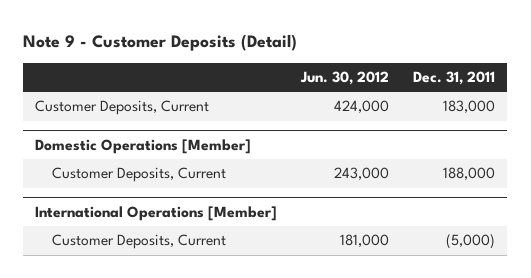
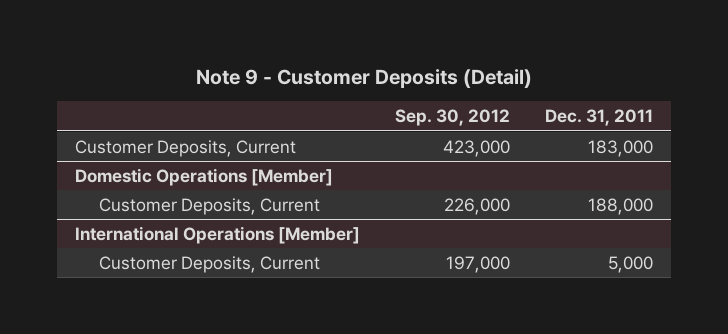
- | Jun. 30, 2012 | Dec. 31, 2011
+ | Sep. 30, 2012 | Dec. 31, 2011
@ International Operations [Member]
- Customer Deposits, Current | 181,000 | (5,000)
+ Customer Deposits, Current | 197,000 | 5,000

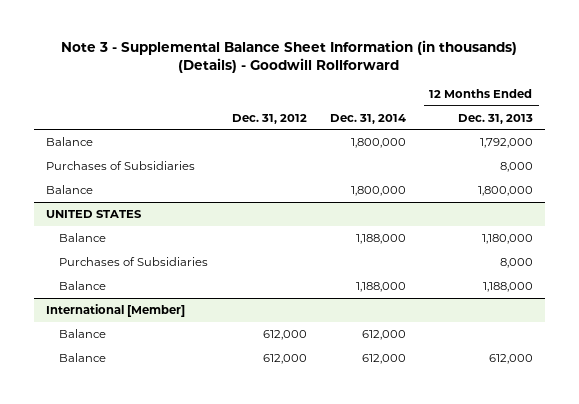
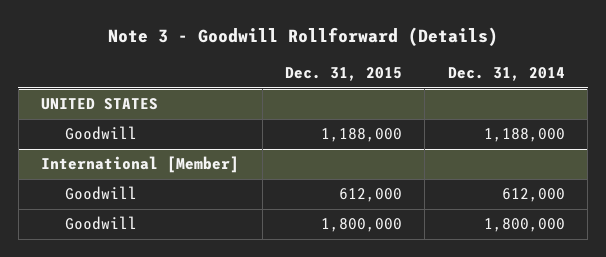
- Note 3 - Supplemental Balance Sheet Information (in thousands) (Details) - Goodwill Rollforward
+ Note 3 - Goodwill Rollforward (Details)
- | Dec. 31, 2012 | Dec. 31, 2014 | 12 Months Ended Dec. 31, 2013
+ | Dec. 31, 2015 | Dec. 31, 2014
- Balance | | 1,800,000 | 1,792,000
- Purchases of Subsidiaries | | | 8,000
- Balance | | 1,800,000 | 1,800,000
@ UNITED STATES
- Balance | | 1,188,000 | 1,180,000
- Purchases of Subsidiaries | | | 8,000
- Balance | | 1,188,000 | 1,188,000
+ Goodwill | 1,188,000 | 1,188,000
@ International [Member]
- Balance | 612,000 | 612,000 |
- Balance | 612,000 | 612,000 | 612,000
+ Goodwill | 612,000 | 612,000
+ Goodwill | 1,800,000 | 1,800,000

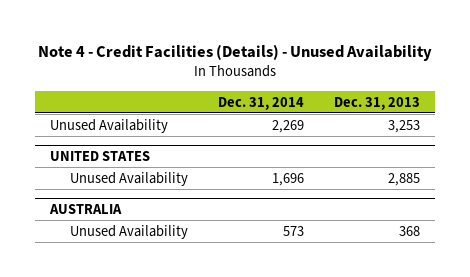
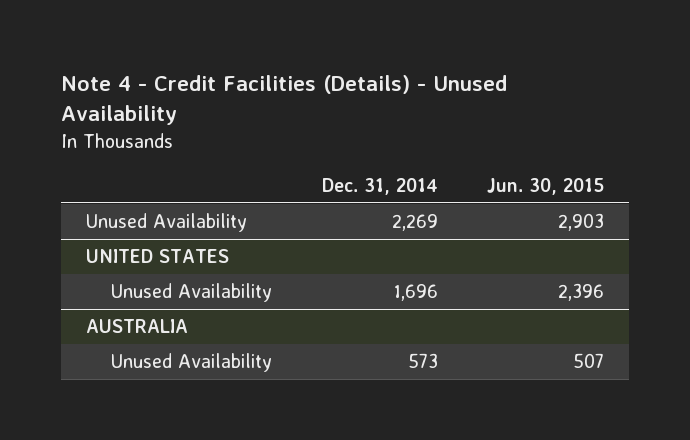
- | Dec. 31, 2014 | Dec. 31, 2013
+ | Dec. 31, 2014 | Jun. 30, 2015
- Unusеd Αvailability | 2,269 | 3,253
+ Unused Availability | 2,269 | 2,903
@ UNITED STATES
- Unusеd Αvailability | 1,696 | 2,885
+ Unused Availability | 1,696 | 2,396
@ AUSTRALIA
- Unusеd Αvailability | 573 | 368
+ Unused Availability | 573 | 507

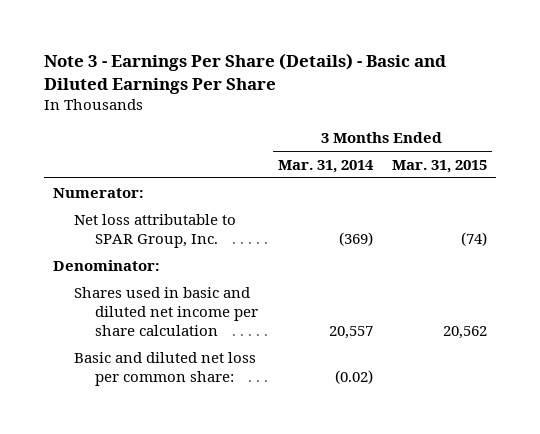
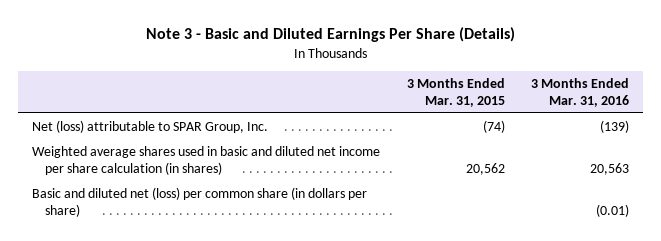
- Note 3 - Earnings Per Share (Details) - Basic and Diluted Earnings Per Share
+ Note 3 - Basic and Diluted Earnings Per Share (Details)
- | 3 Months Ended Mar. 31, 2014 | 3 Months Ended Mar. 31, 2015
+ | 3 Months Ended Mar. 31, 2015 | 3 Months Ended Mar. 31, 2016
- Numerator:
- Net loss attributable to SPAR Group, Inc. | (369) | (74)
- Denominator:
- Shares used in basic and diluted net income per share calculation | 20,557 | 20,562
- Basic and diluted net loss per common share: | (0.02) |
+ Net (loss) attributable to SPAR Group, Inc. | (74) | (139)
+ Weighted average shares used in basic and diluted net income per share calculation (in shares) | 20,562 | 20,563
+ Basic and diluted net (loss) per common share (in dollars per share) | | (0.01)

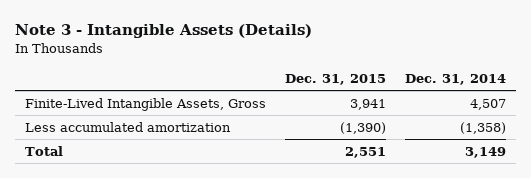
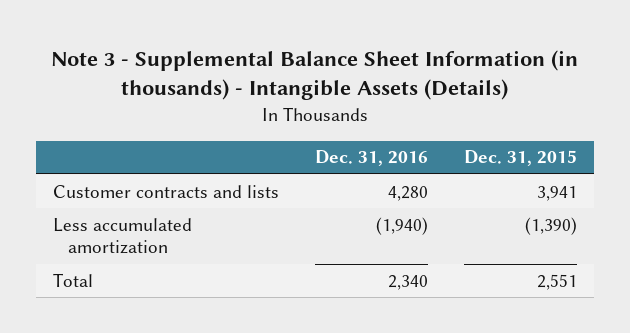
- Note 3 - Intangible Assets (Details)
+ Note 3 - Supplemental Balance Sheet Information (in thousands) - Intangible Assets (Details)
- | Dec. 31, 2015 | Dec. 31, 2014
+ | Dec. 31, 2016 | Dec. 31, 2015
- Finite-Lived Intangible Assets, Gross | 3,941 | 4,507
+ Customer contracts and lists | 4,280 | 3,941

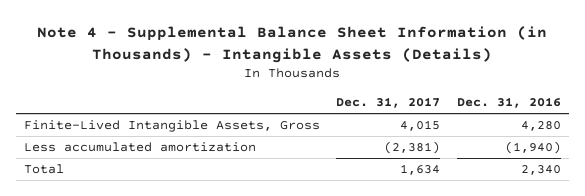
- Note 3 - Supplemental Balance Sheet Information (in thousands) - Intangible Assets (Details)
+ Note 4 - Supplemental Balance Sheet Information (in Thousands) - Intangible Assets (Details)
- | Dec. 31, 2016 | Dec. 31, 2015
+ | Dec. 31, 2017 | Dec. 31, 2016
- Customer contracts and lists | 4,280 | 3,941
+ Finite-Lived Intangible Assets, Gross | 4,015 | 4,280

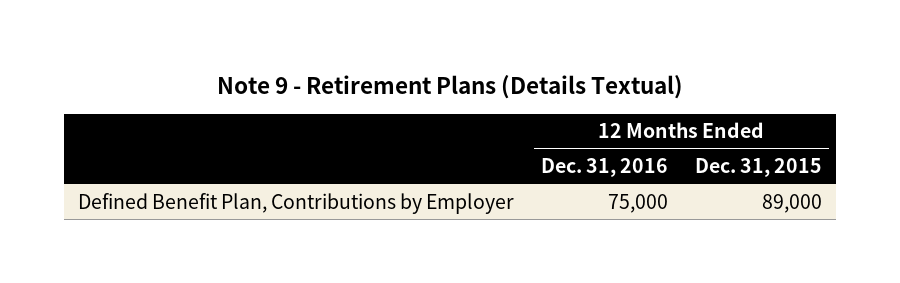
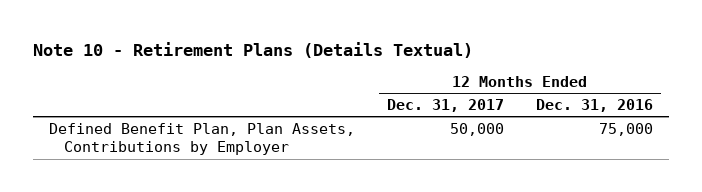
- Note 9 - Retirement Plans (Details Textual)
+ Note 10 - Retirement Plans (Details Textual)
- | 12 Months Ended Dec. 31, 2016 | 12 Months Ended Dec. 31, 2015
+ | 12 Months Ended Dec. 31, 2017 | 12 Months Ended Dec. 31, 2016
- Defined Benefit Plan, Contributions by Employer | 75,000 | 89,000
+ Defined Benefit Plan, Plan Assets, Contributions by Employer | 50,000 | 75,000

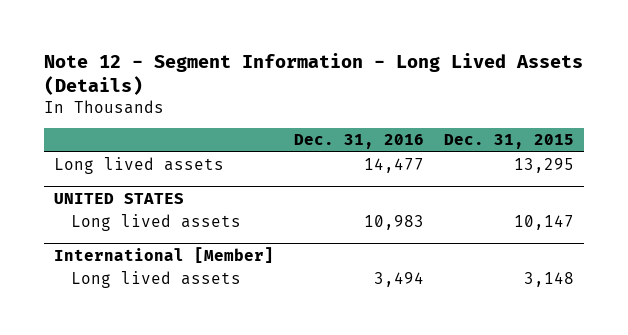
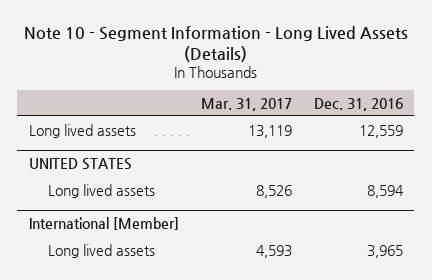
- Note 12 - Segment Information - Long Lived Assets (Details)
+ Note 10 - Segment Information - Long Lived Assets (Details)
- | Dec. 31, 2016 | Dec. 31, 2015
+ | Mar. 31, 2017 | Dec. 31, 2016
- Long lived assets | 14,477 | 13,295
+ Long lived assets | 13,119 | 12,559
@ UNITED STATES
- Long lived assets | 10,983 | 10,147
+ Long lived assets | 8,526 | 8,594
@ International [Member]
- Long lived assets | 3,494 | 3,148
+ Long lived assets | 4,593 | 3,965

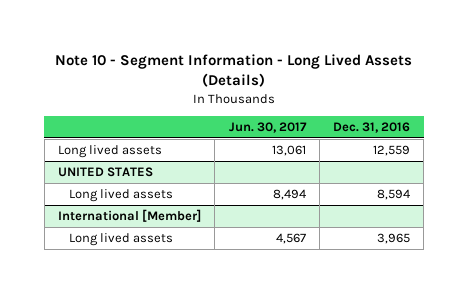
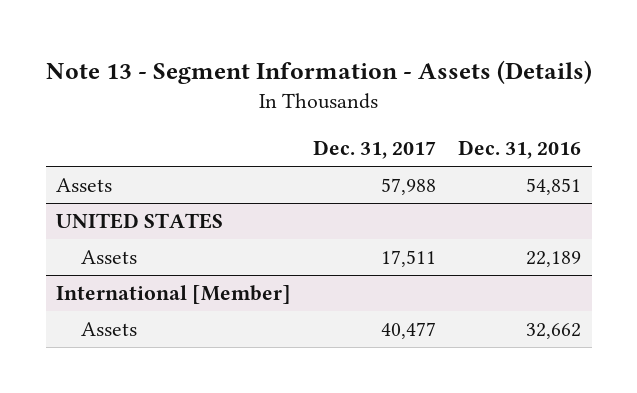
- Note 10 - Segment Information - Long Lived Assets (Details)
+ Note 13 - Segment Information - Assets (Details)
- | Jun. 30, 2017 | Dec. 31, 2016
+ | Dec. 31, 2017 | Dec. 31, 2016
- Long lived assets | 13,061 | 12,559
+ Assets | 57,988 | 54,851
@ UNITED STATES
- Long lived assets | 8,494 | 8,594
+ Assets | 17,511 | 22,189
@ International [Member]
- Long lived assets | 4,567 | 3,965
+ Assets | 40,477 | 32,662

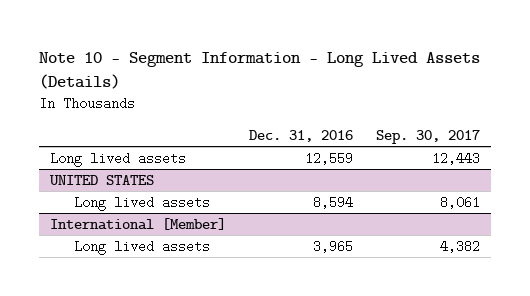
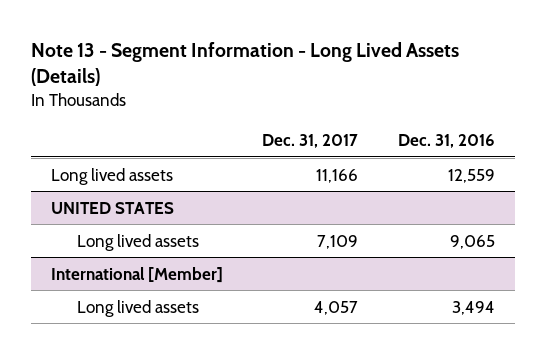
- Note 10 - Segment Information - Long Lived Assets (Details)
+ Note 13 - Segment Information - Long Lived Assets (Details)
- | Dec. 31, 2016 | Sep. 30, 2017
+ | Dec. 31, 2017 | Dec. 31, 2016
@ UNITED STATES
- Long lived assets | 8,594 | 8,061
+ Long lived assets | 7,109 | 9,065
@ International [Member]
- Long lived assets | 3,965 | 4,382
+ Long lived assets | 4,057 | 3,494

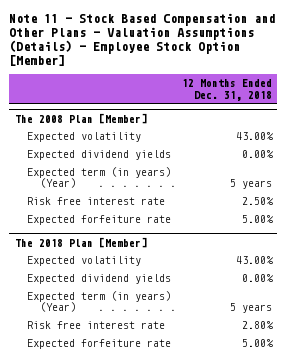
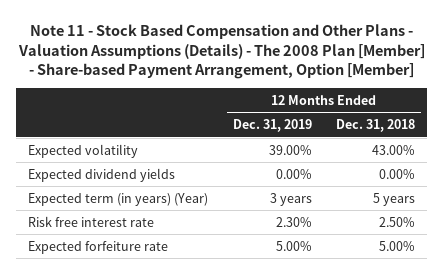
- Note 11 - Stock Based Compensation and Other Plans - Valuation Assumptions (Details) - Employee Stock Option [Member]
+ Note 11 - Stock Based Compensation and Other Plans - Valuation Assumptions (Details) - The 2008 Plan [Member] - Share-based Payment Arrangement, Option [Member]
- | 12 Months Ended Dec. 31, 2018
+ | 12 Months Ended Dec. 31, 2019 | 12 Months Ended Dec. 31, 2018
- The 2008 Plan [Member]
- The 2018 Plan [Member]
- Expected volatility | 43.00%
- Expected dividend yields | 0.00%
- Expected term (in years) (Year) | 5 years
- Risk free interest rate | 2.80%
- Expected forfeiture rate | 5.00%

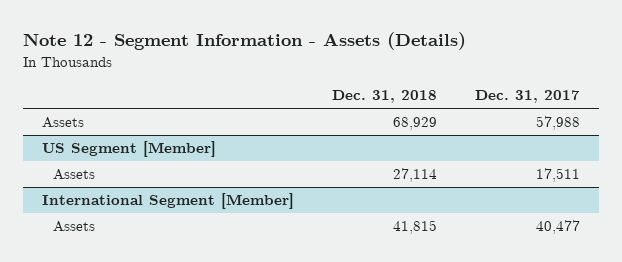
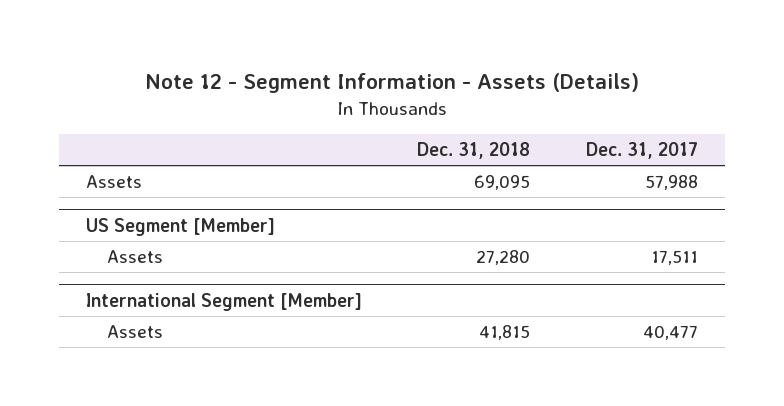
- Assets | 68,929 | 57,988
+ Assets | 69,095 | 57,988
@ US Segment [Member]
- Assets | 27,114 | 17,511
+ Assets | 27,280 | 17,511

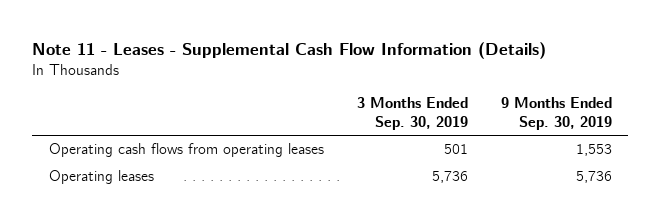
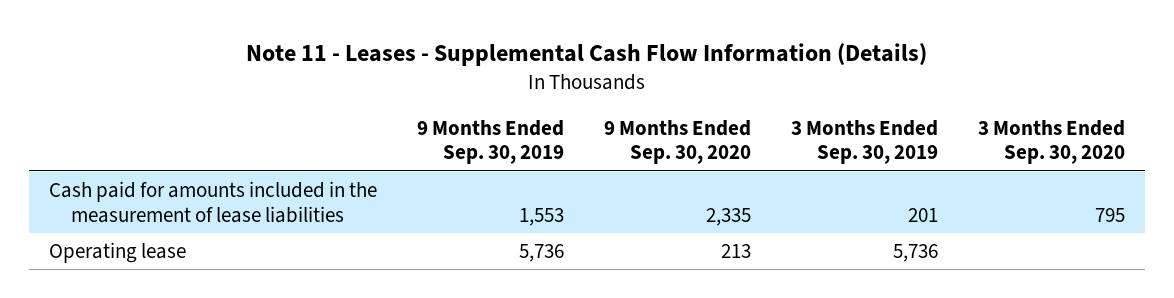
- | 3 Months Ended Sep. 30, 2019 | 9 Months Ended Sep. 30, 2019
+ | 9 Months Ended Sep. 30, 2019 | 9 Months Ended Sep. 30, 2020 | 3 Months Ended Sep. 30, 2019 | 3 Months Ended Sep. 30, 2020
- Operating cash flows from operating leases | 501 | 1,553
- Operating leases | 5,736 | 5,736
+ Cash paid for amounts included in the measurement of lease liabilities | 1,553 | 2,335 | 201 | 795
+ Operating lease | 5,736 | 213 | 5,736 |

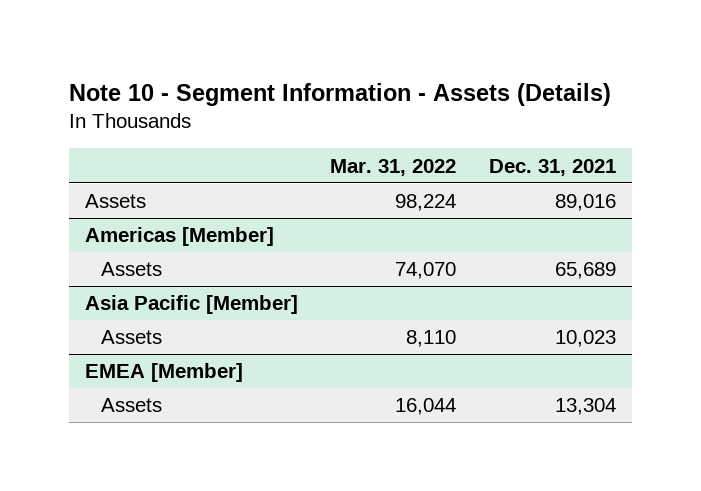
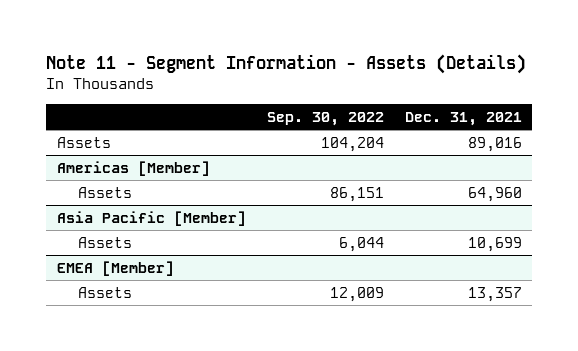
- Note 10 - Segment Information - Assets (Details)
+ Note 11 - Segment Information - Assets (Details)
- | Mar. 31, 2022 | Dec. 31, 2021
+ | Sep. 30, 2022 | Dec. 31, 2021
@ Americas [Member]
- Assets | 74,070 | 65,689
+ Assets | 86,151 | 64,960
@ Asia Pacific [Member]
- Assets | 8,110 | 10,023
+ Assets | 6,044 | 10,699
@ EMEA [Member]
- Assets | 16,044 | 13,304
+ Assets | 12,009 | 13,357

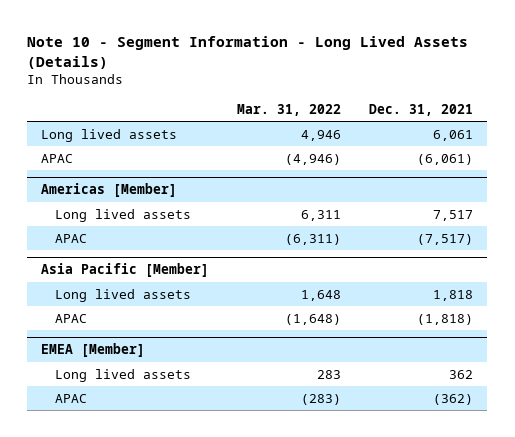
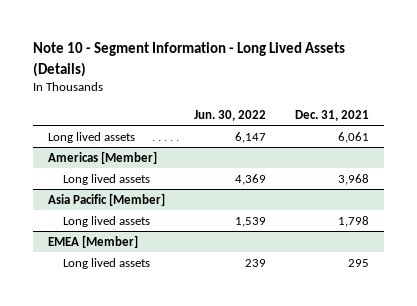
- | Mar. 31, 2022 | Dec. 31, 2021
+ | Jun. 30, 2022 | Dec. 31, 2021
- APAC | (4,946) | (6,061)
@ Americas [Member]
- Long lived assets | 6,311 | 7,517
- APAC | (6,311) | (7,517)
+ Long lived assets | 4,369 | 3,968
@ Asia Pacific [Member]
- Long lived assets | 1,648 | 1,818
- APAC | (1,648) | (1,818)
+ Long lived assets | 1,539 | 1,798
@ EMEA [Member]
- Long lived assets | 283 | 362
- APAC | (283) | (362)
+ Long lived assets | 239 | 295

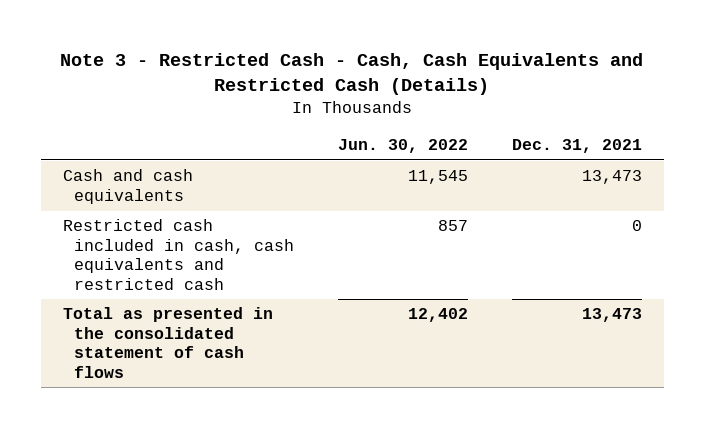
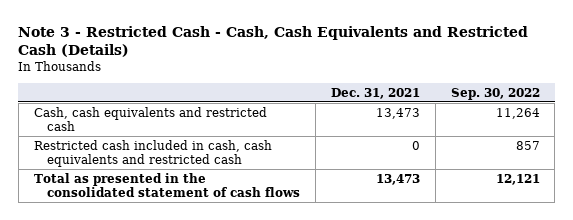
- | Jun. 30, 2022 | Dec. 31, 2021
+ | Dec. 31, 2021 | Sep. 30, 2022
- Cash and cash equivalents | 11,545 | 13,473
+ Cash, cash equivalents and restricted cash | 13,473 | 11,264

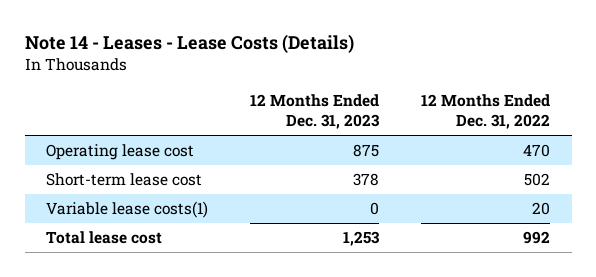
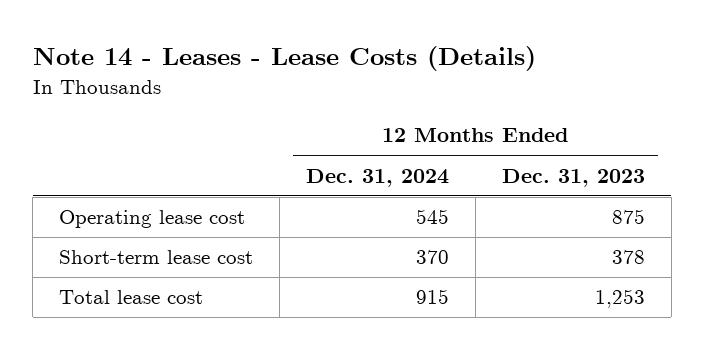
- | 12 Months Ended Dec. 31, 2023 | 12 Months Ended Dec. 31, 2022
+ | 12 Months Ended Dec. 31, 2024 | 12 Months Ended Dec. 31, 2023
- Variable lease costs(1) | 0 | 20

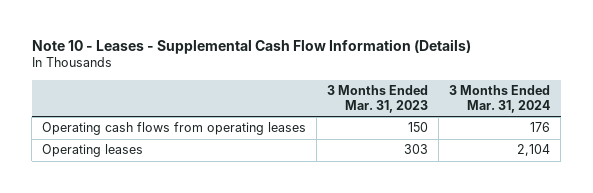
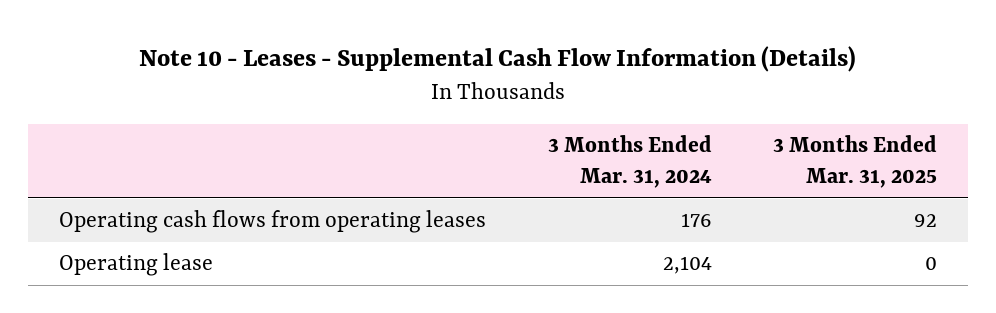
- | 3 Months Ended Mar. 31, 2023 | 3 Months Ended Mar. 31, 2024
+ | 3 Months Ended Mar. 31, 2024 | 3 Months Ended Mar. 31, 2025
- Operating leases | 303 | 2,104
+ Operating lease | 2,104 | 0

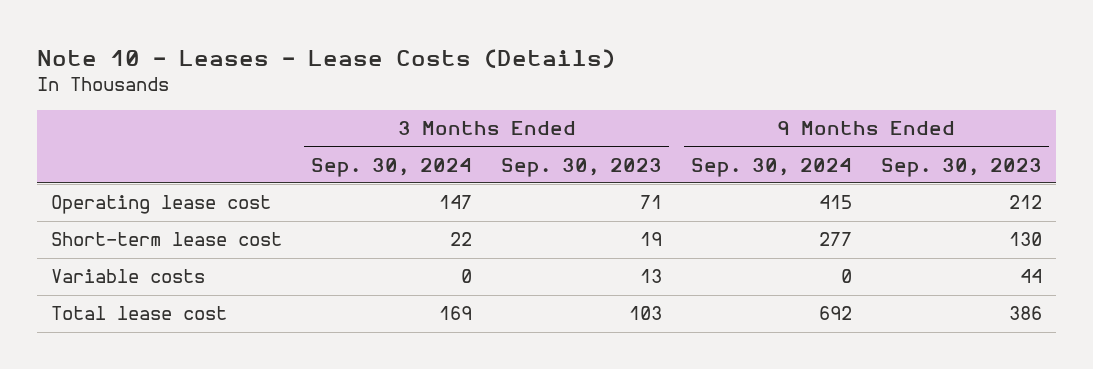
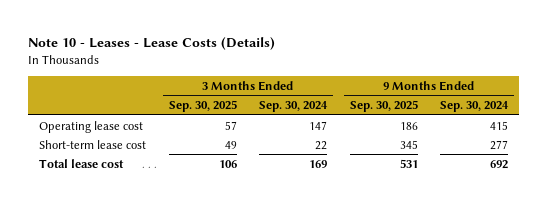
- | 3 Months Ended Sep. 30, 2024 | 3 Months Ended Sep. 30, 2023 | 9 Months Ended Sep. 30, 2024 | 9 Months Ended Sep. 30, 2023
+ | 3 Months Ended Sep. 30, 2025 | 3 Months Ended Sep. 30, 2024 | 9 Months Ended Sep. 30, 2025 | 9 Months Ended Sep. 30, 2024
- Variable costs | 0 | 13 | 0 | 44

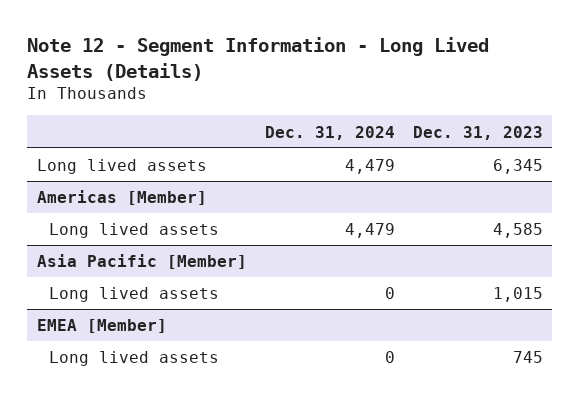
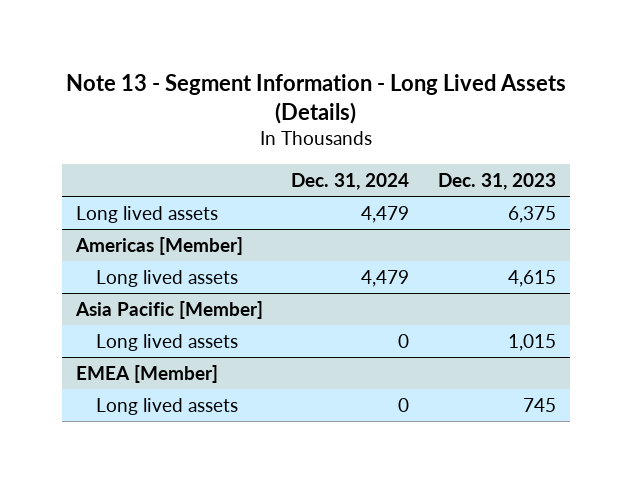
- Note 12 - Segment Information - Long Lived Assets (Details)
+ Note 13 - Segment Information - Long Lived Assets (Details)
- Long lived assets | 4,479 | 6,345
+ Long lived assets | 4,479 | 6,375
@ Americas [Member]
- Long lived assets | 4,479 | 4,585
+ Long lived assets | 4,479 | 4,615

